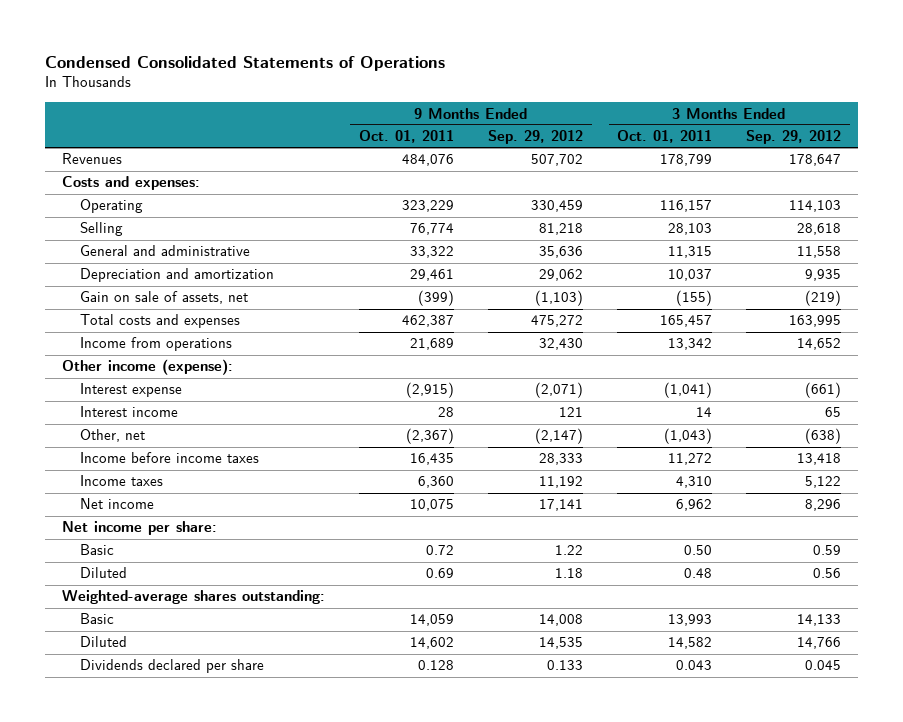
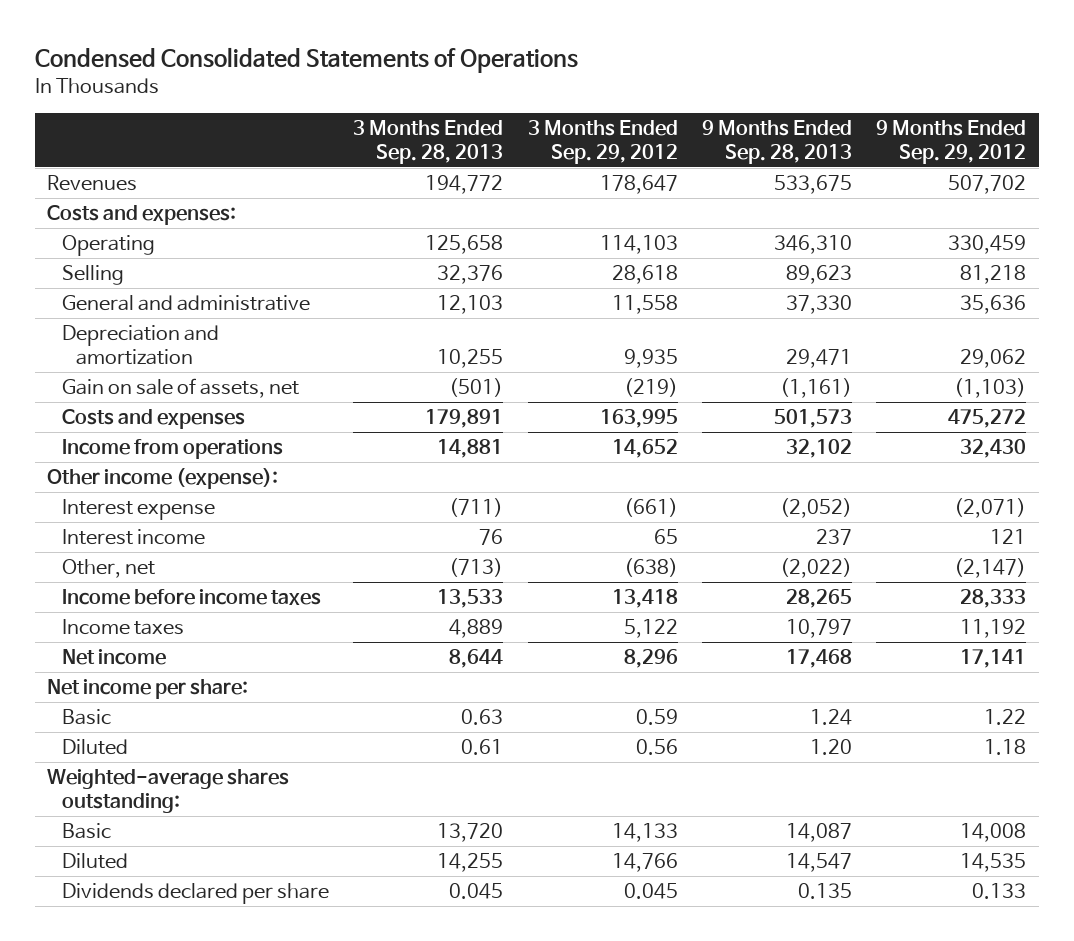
- | 9 Months Ended Oct. 01, 2011 | 9 Months Ended Sep. 29, 2012 | 3 Months Ended Oct. 01, 2011 | 3 Months Ended Sep. 29, 2012
+ | 3 Months Ended Sep. 28, 2013 | 3 Months Ended Sep. 29, 2012 | 9 Months Ended Sep. 28, 2013 | 9 Months Ended Sep. 29, 2012
- Total costs and expenses | 462,387 | 475,272 | 165,457 | 163,995
+ Costs and expenses | 179,891 | 163,995 | 501,573 | 475,272

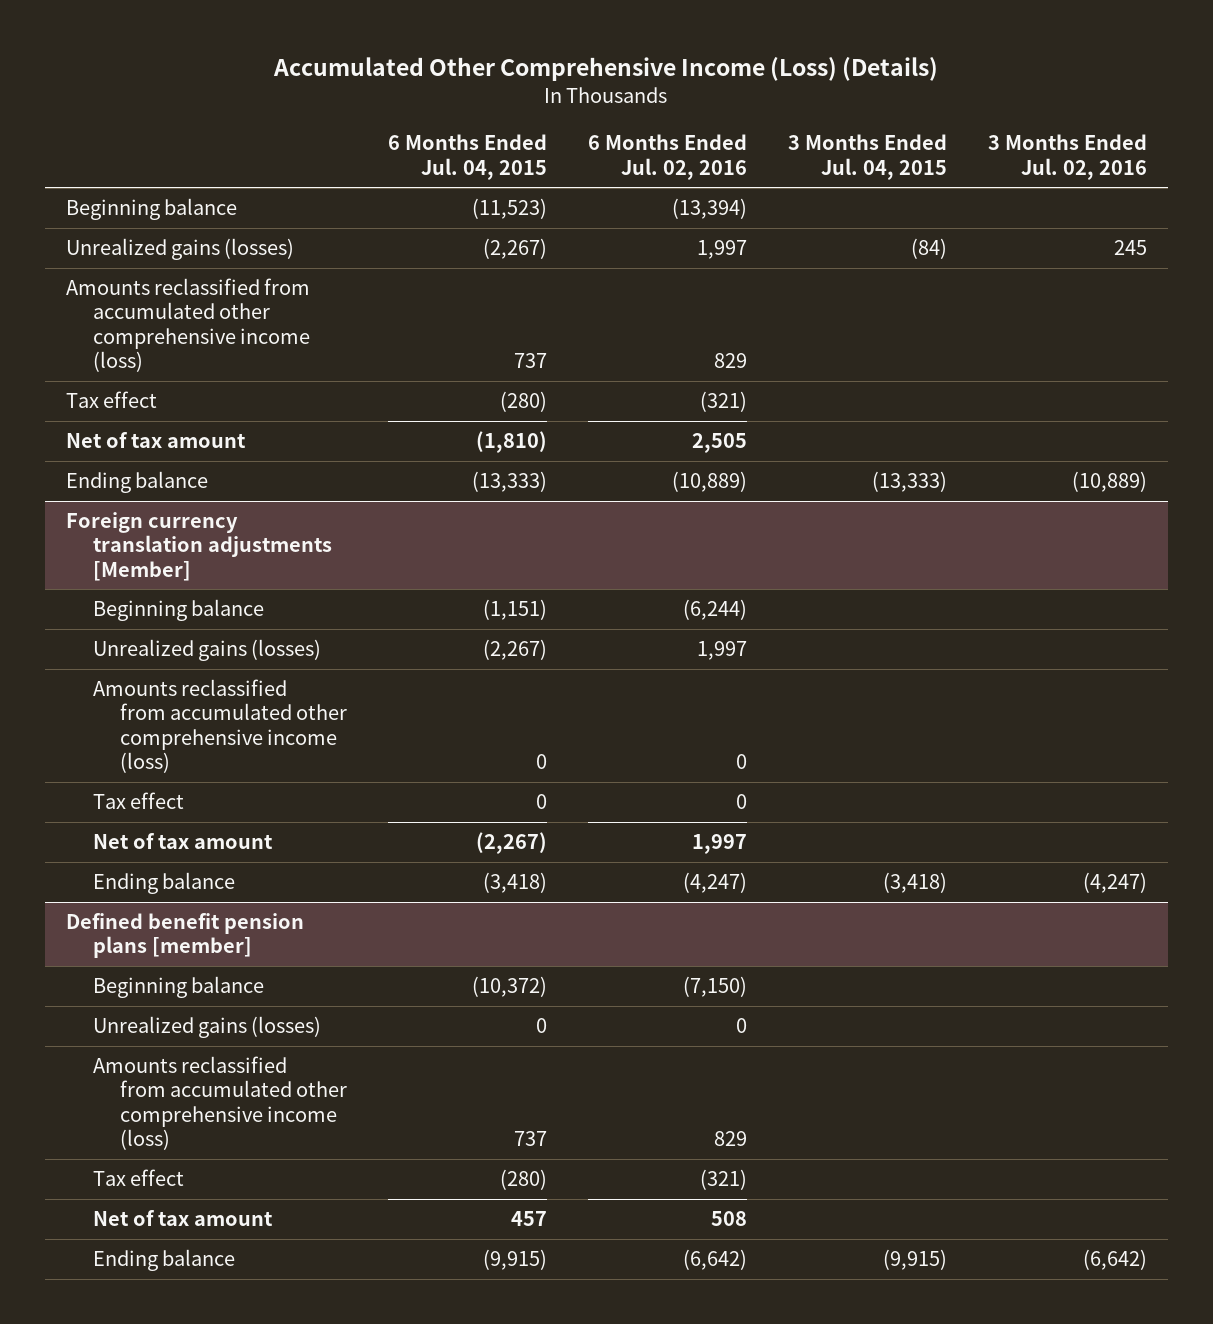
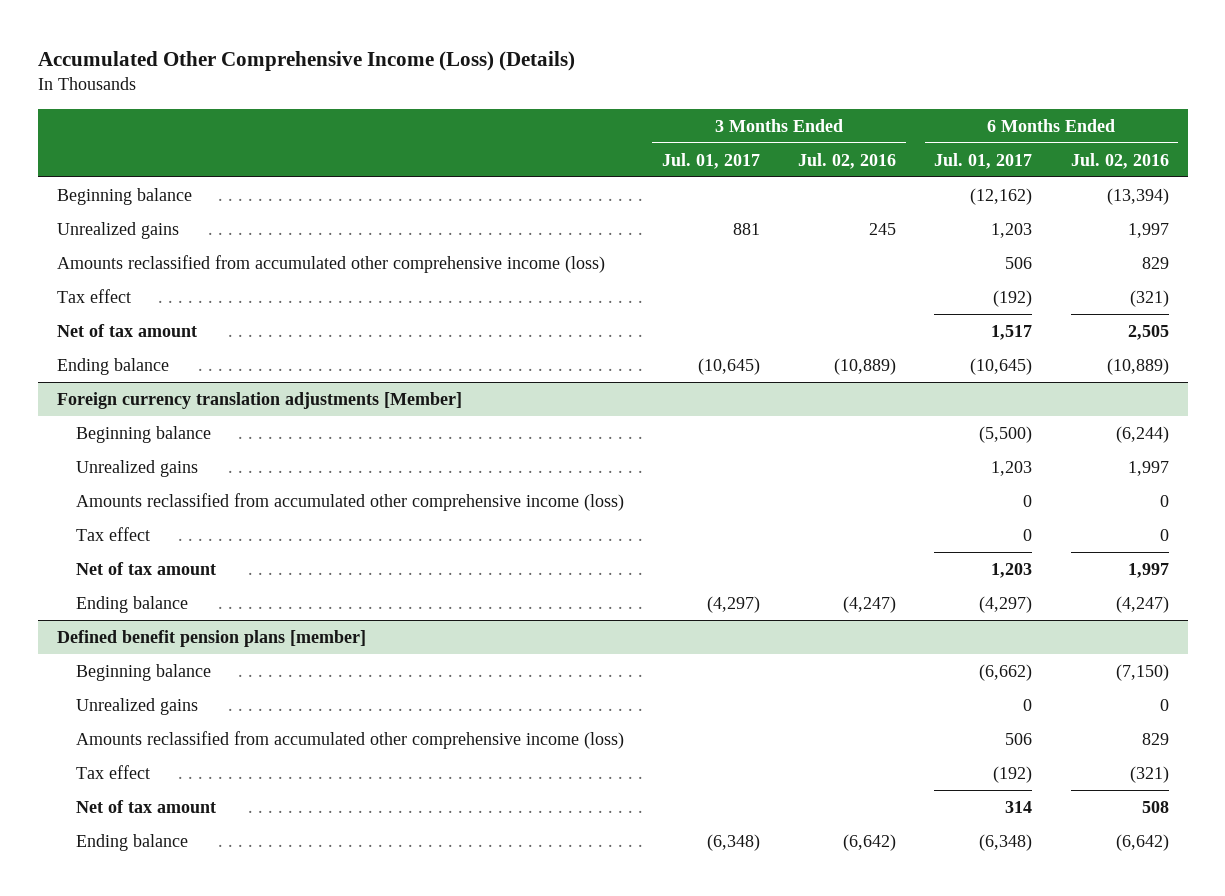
- | 6 Months Ended Jul. 04, 2015 | 6 Months Ended Jul. 02, 2016 | 3 Months Ended Jul. 04, 2015 | 3 Months Ended Jul. 02, 2016
+ | 3 Months Ended Jul. 01, 2017 | 3 Months Ended Jul. 02, 2016 | 6 Months Ended Jul. 01, 2017 | 6 Months Ended Jul. 02, 2016
- Unrealized gains (losses) | (2,267) | 1,997 | (84) | 245
+ Unrealized gains | 881 | 245 | 1,203 | 1,997
@ Foreign currency translation adjustments [Member]
- Unrealized gains (losses) | (2,267) | 1,997 | |
+ Unrealized gains | | | 1,203 | 1,997
@ Defined benefit pension plans [member]
- Unrealized gains (losses) | 0 | 0 | |
+ Unrealized gains | | | 0 | 0

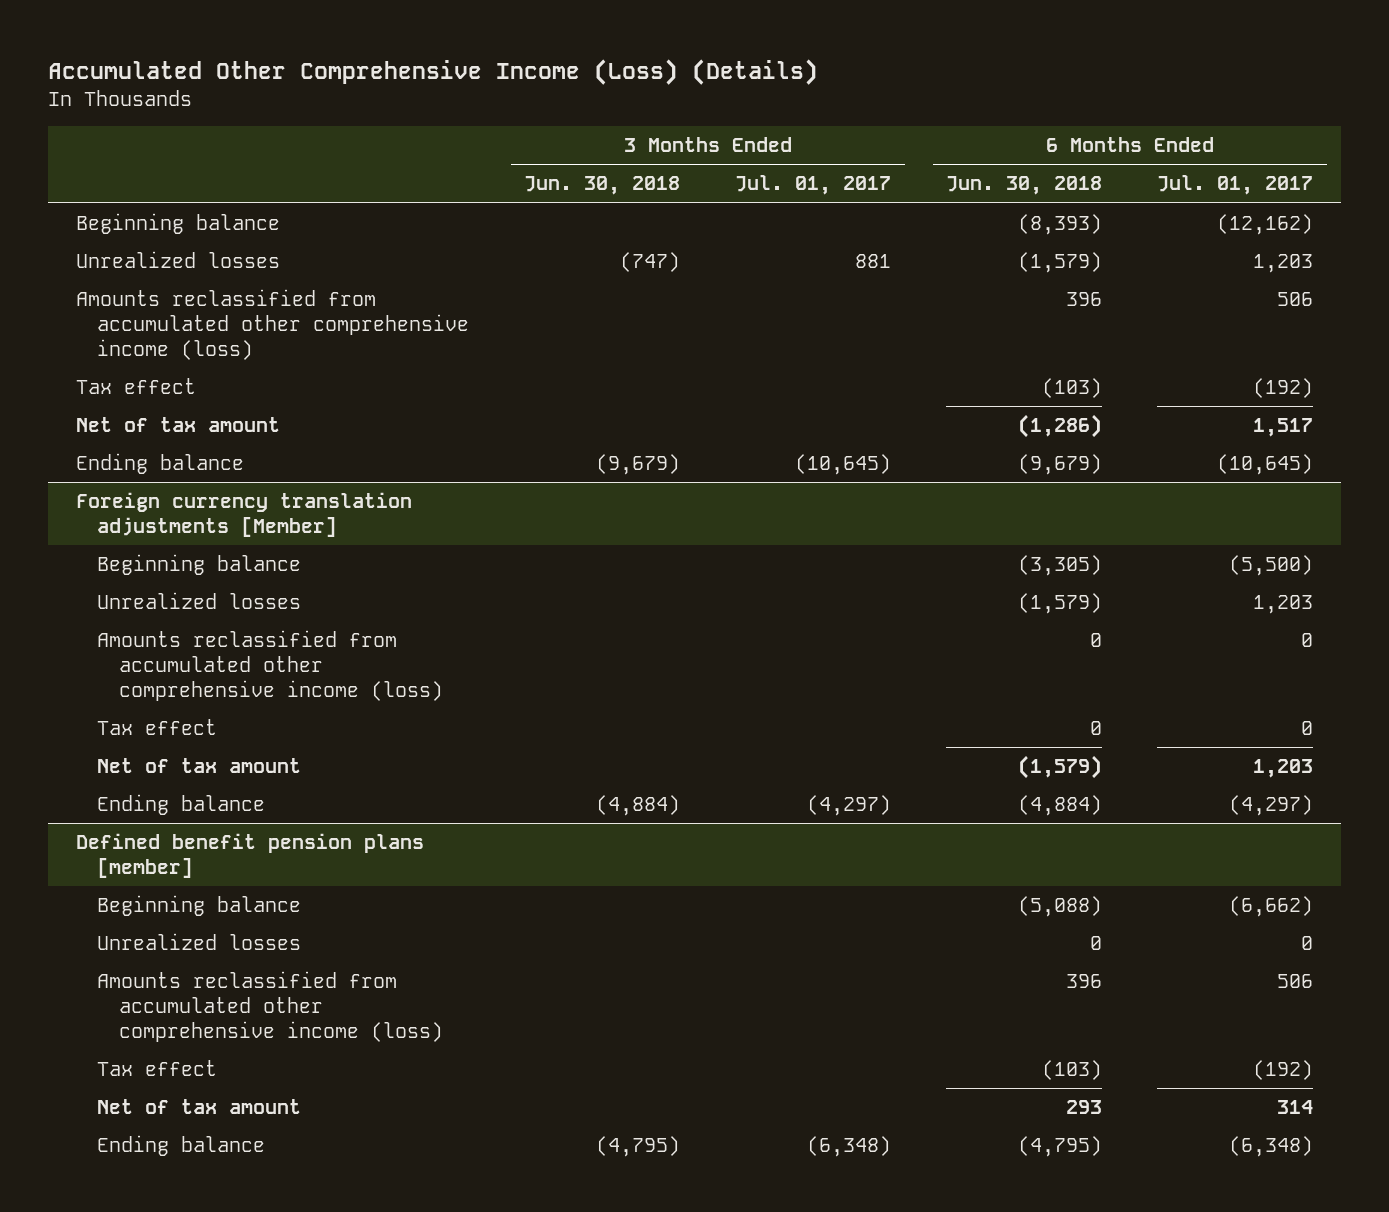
- | 3 Months Ended Jul. 01, 2017 | 3 Months Ended Jul. 02, 2016 | 6 Months Ended Jul. 01, 2017 | 6 Months Ended Jul. 02, 2016
+ | 3 Months Ended Jun. 30, 2018 | 3 Months Ended Jul. 01, 2017 | 6 Months Ended Jun. 30, 2018 | 6 Months Ended Jul. 01, 2017
- Unrealized gains | 881 | 245 | 1,203 | 1,997
+ Unrealized losses | (747) | 881 | (1,579) | 1,203
@ Foreign currency translation adjustments [Member]
- Unrealized gains | | | 1,203 | 1,997
+ Unrealized losses | | | (1,579) | 1,203
@ Defined benefit pension plans [member]
- Unrealized gains | | | 0 | 0
+ Unrealized losses | | | 0 | 0

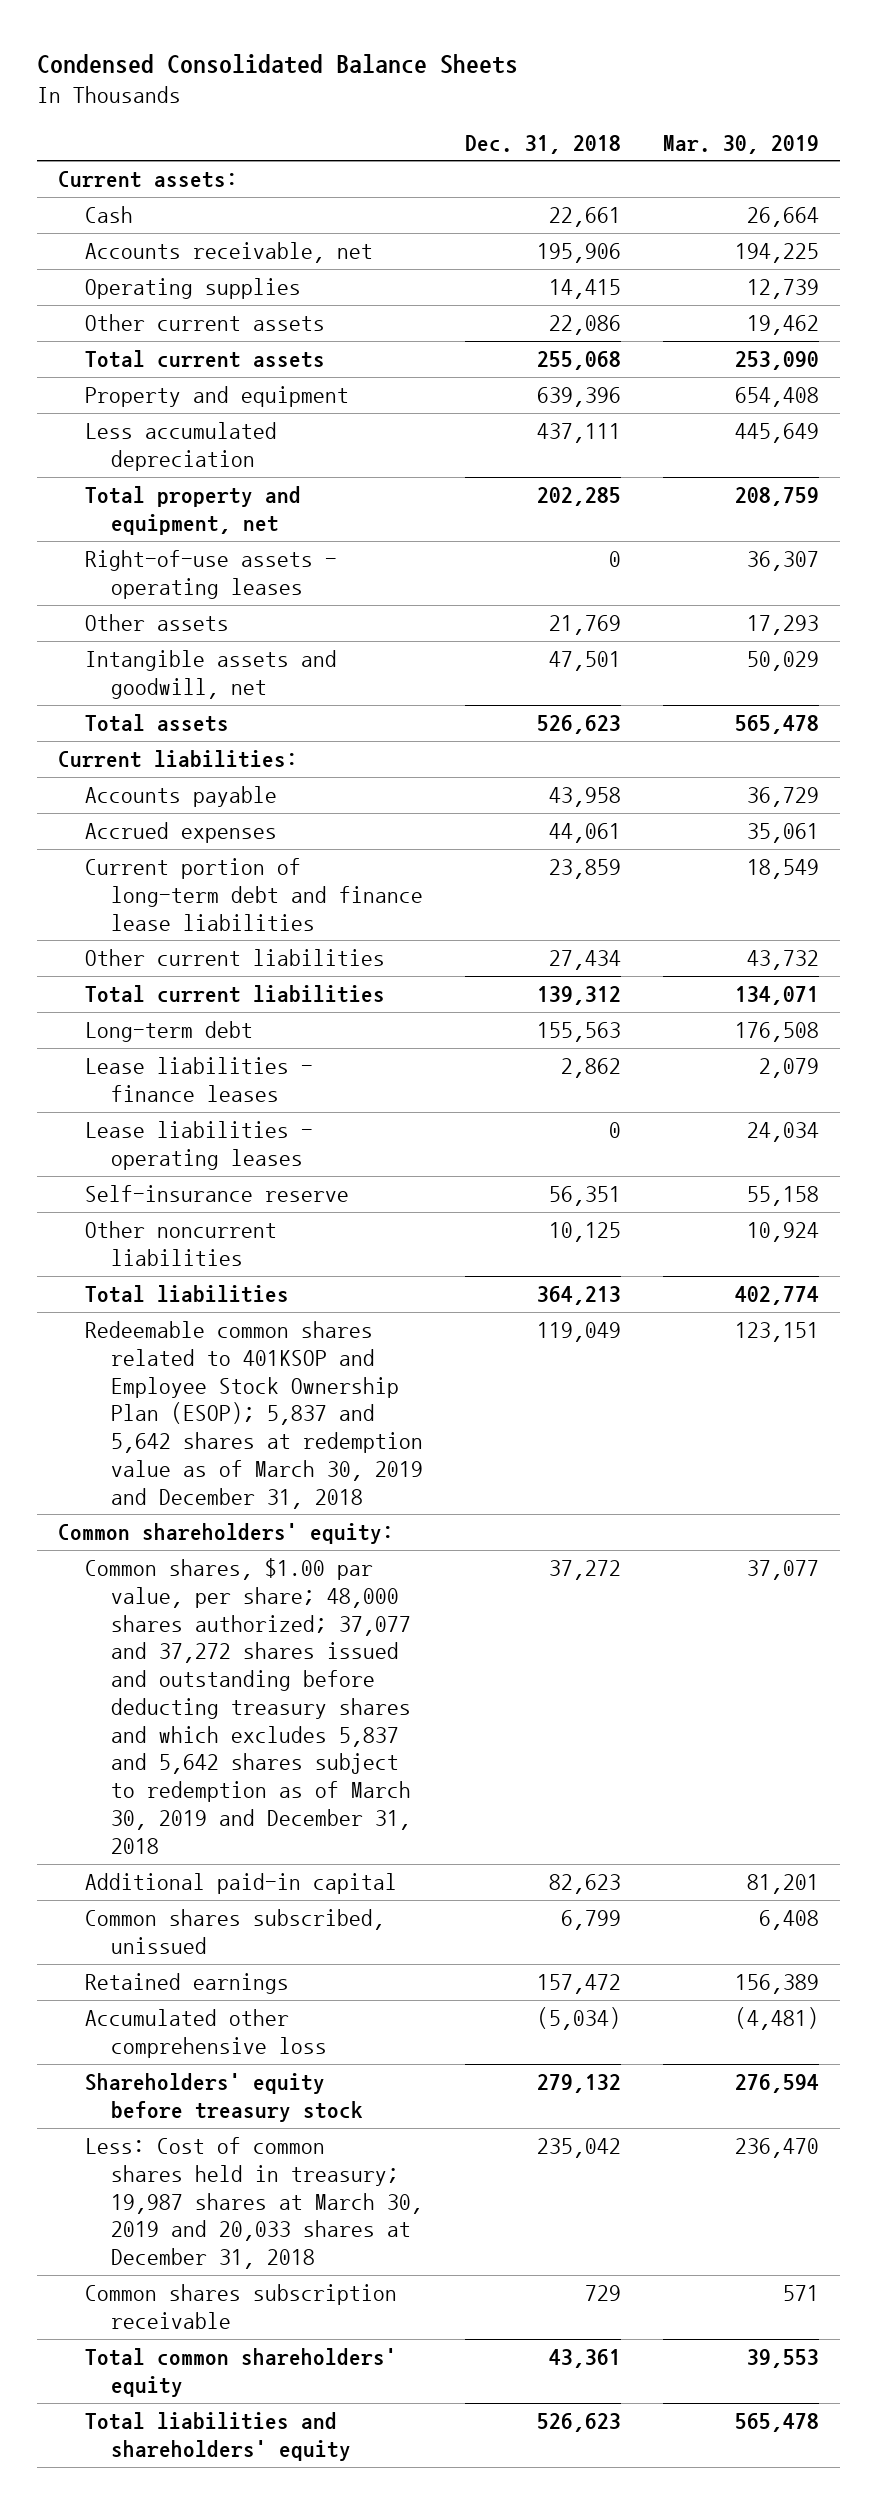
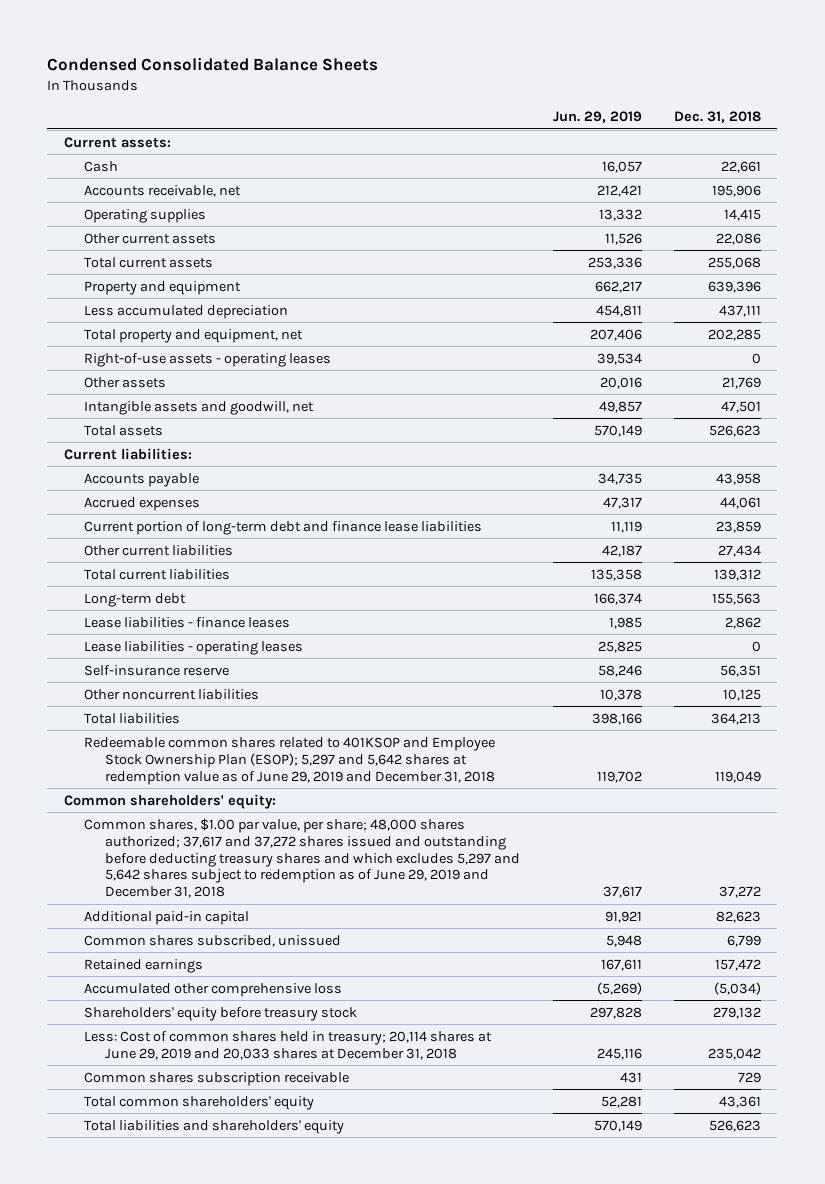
- | Dec. 31, 2018 | Mar. 30, 2019
+ | Jun. 29, 2019 | Dec. 31, 2018
- Redeemable common shares related to 401KSOP and Employee Stock Ownership Plan (ESOP); 5,837 and 5,642 shares at redemption value as of March 30, 2019 and December 31, 2018 | 119,049 | 123,151
+ Redeemable common shares related to 401KSOP and Employee Stock Ownership Plan (ESOP); 5,297 and 5,642 shares at redemption value as of June 29, 2019 and December 31, 2018 | 119,702 | 119,049
- Common shares, $1.00 par value, per share; 48,000 shares authorized; 37,077 and 37,272 shares issued and outstanding before deducting treasury shares and which excludes 5,837 and 5,642 shares subject to redemption as of March 30, 2019 and December 31, 2018 | 37,272 | 37,077
+ Common shares, $1.00 par value, per share; 48,000 shares authorized; 37,617 and 37,272 shares issued and outstanding before deducting treasury shares and which excludes 5,297 and 5,642 shares subject to redemption as of June 29, 2019 and December 31, 2018 | 37,617 | 37,272
- Less: Cost of common shares held in treasury; 19,987 shares at March 30, 2019 and 20,033 shares at December 31, 2018 | 235,042 | 236,470
+ Less: Cost of common shares held in treasury; 20,114 shares at June 29, 2019 and 20,033 shares at December 31, 2018 | 245,116 | 235,042

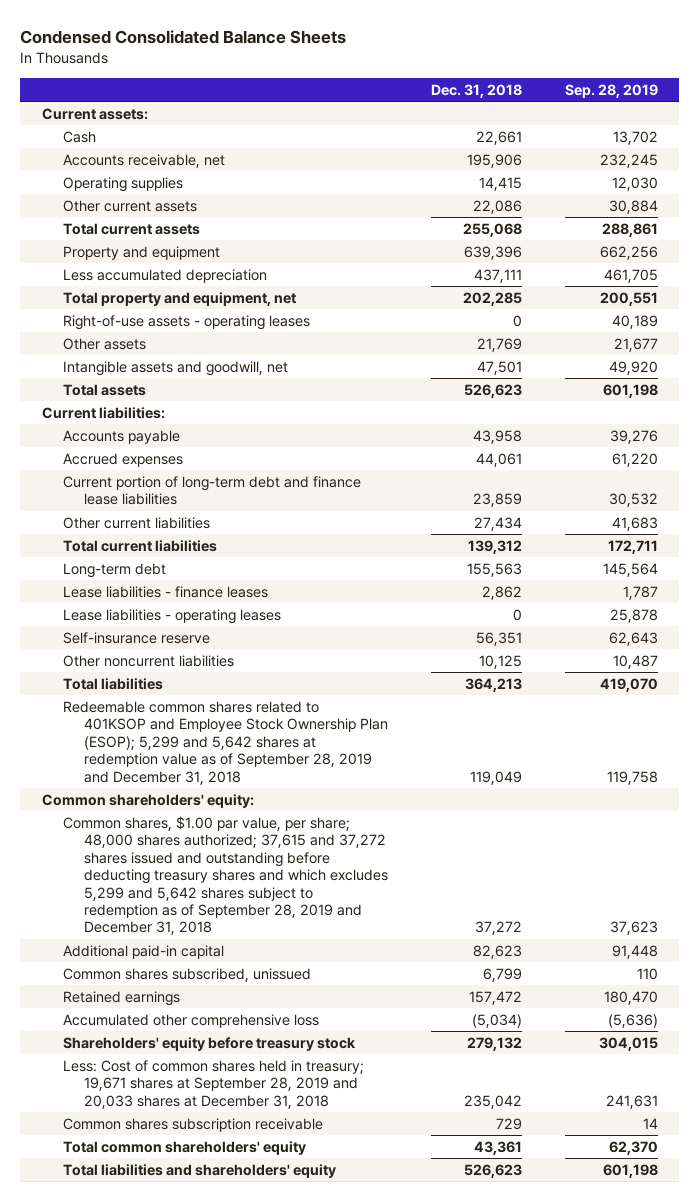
- | Jun. 29, 2019 | Dec. 31, 2018
+ | Dec. 31, 2018 | Sep. 28, 2019
- Redeemable common shares related to 401KSOP and Employee Stock Ownership Plan (ESOP); 5,297 and 5,642 shares at redemption value as of June 29, 2019 and December 31, 2018 | 119,702 | 119,049
+ Redeemable common shares related to 401KSOP and Employee Stock Ownership Plan (ESOP); 5,299 and 5,642 shares at redemption value as of September 28, 2019 and December 31, 2018 | 119,049 | 119,758
- Common shares, $1.00 par value, per share; 48,000 shares authorized; 37,617 and 37,272 shares issued and outstanding before deducting treasury shares and which excludes 5,297 and 5,642 shares subject to redemption as of June 29, 2019 and December 31, 2018 | 37,617 | 37,272
+ Common shares, $1.00 par value, per share; 48,000 shares authorized; 37,615 and 37,272 shares issued and outstanding before deducting treasury shares and which excludes 5,299 and 5,642 shares subject to redemption as of September 28, 2019 and December 31, 2018 | 37,272 | 37,623
- Less: Cost of common shares held in treasury; 20,114 shares at June 29, 2019 and 20,033 shares at December 31, 2018 | 245,116 | 235,042
+ Less: Cost of common shares held in treasury; 19,671 shares at September 28, 2019 and 20,033 shares at December 31, 2018 | 235,042 | 241,631

